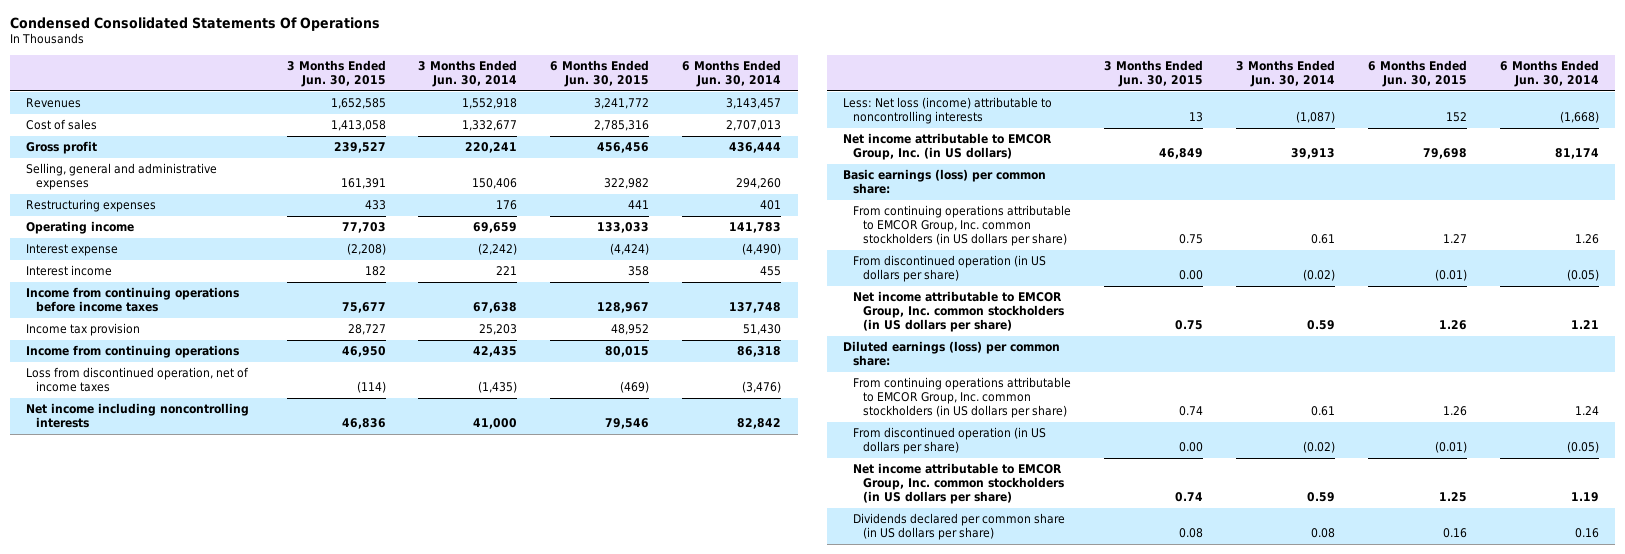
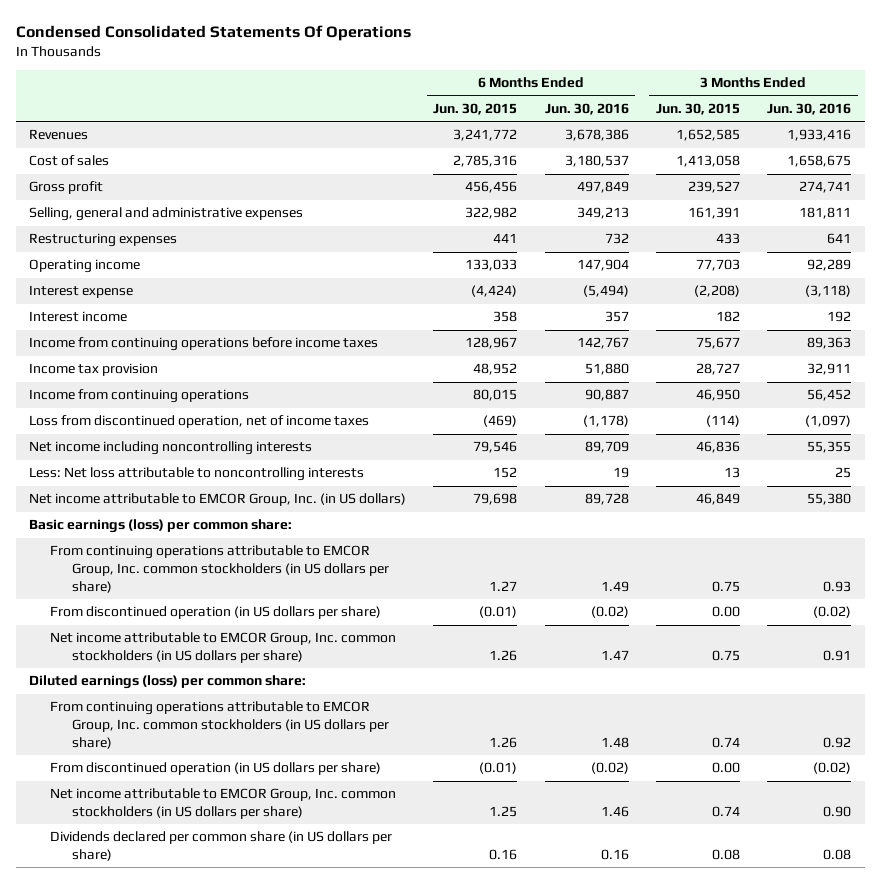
- | 3 Months Ended Jun. 30, 2015 | 3 Months Ended Jun. 30, 2014 | 6 Months Ended Jun. 30, 2015 | 6 Months Ended Jun. 30, 2014
+ | 6 Months Ended Jun. 30, 2015 | 6 Months Ended Jun. 30, 2016 | 3 Months Ended Jun. 30, 2015 | 3 Months Ended Jun. 30, 2016
- Less: Net loss (income) attributable to noncontrolling interests | 13 | (1,087) | 152 | (1,668)
+ Less: Net loss attributable to noncontrolling interests | 152 | 19 | 13 | 25

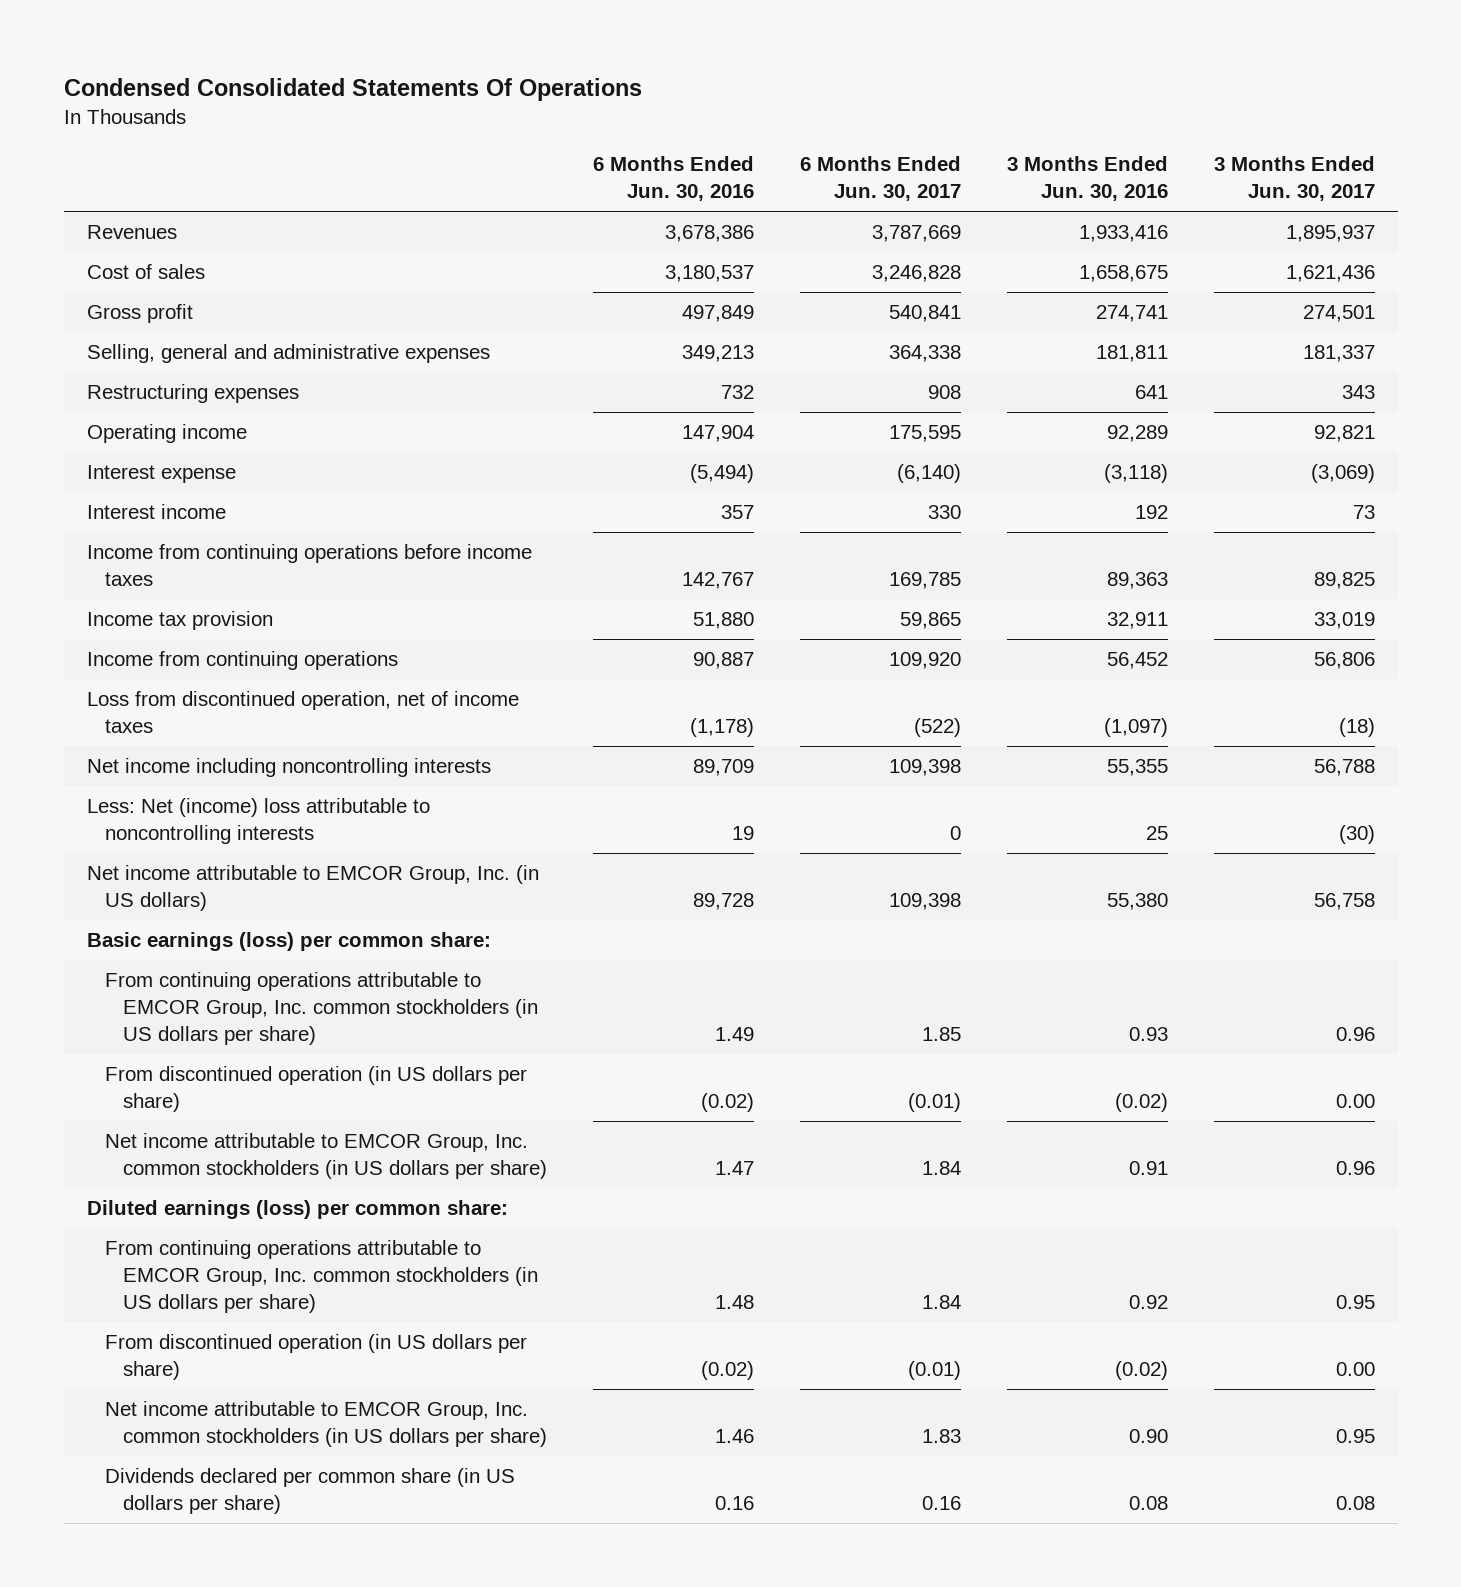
- | 6 Months Ended Jun. 30, 2015 | 6 Months Ended Jun. 30, 2016 | 3 Months Ended Jun. 30, 2015 | 3 Months Ended Jun. 30, 2016
+ | 6 Months Ended Jun. 30, 2016 | 6 Months Ended Jun. 30, 2017 | 3 Months Ended Jun. 30, 2016 | 3 Months Ended Jun. 30, 2017
- Less: Net loss attributable to noncontrolling interests | 152 | 19 | 13 | 25
+ Less: Net (income) loss attributable to noncontrolling interests | 19 | 0 | 25 | (30)

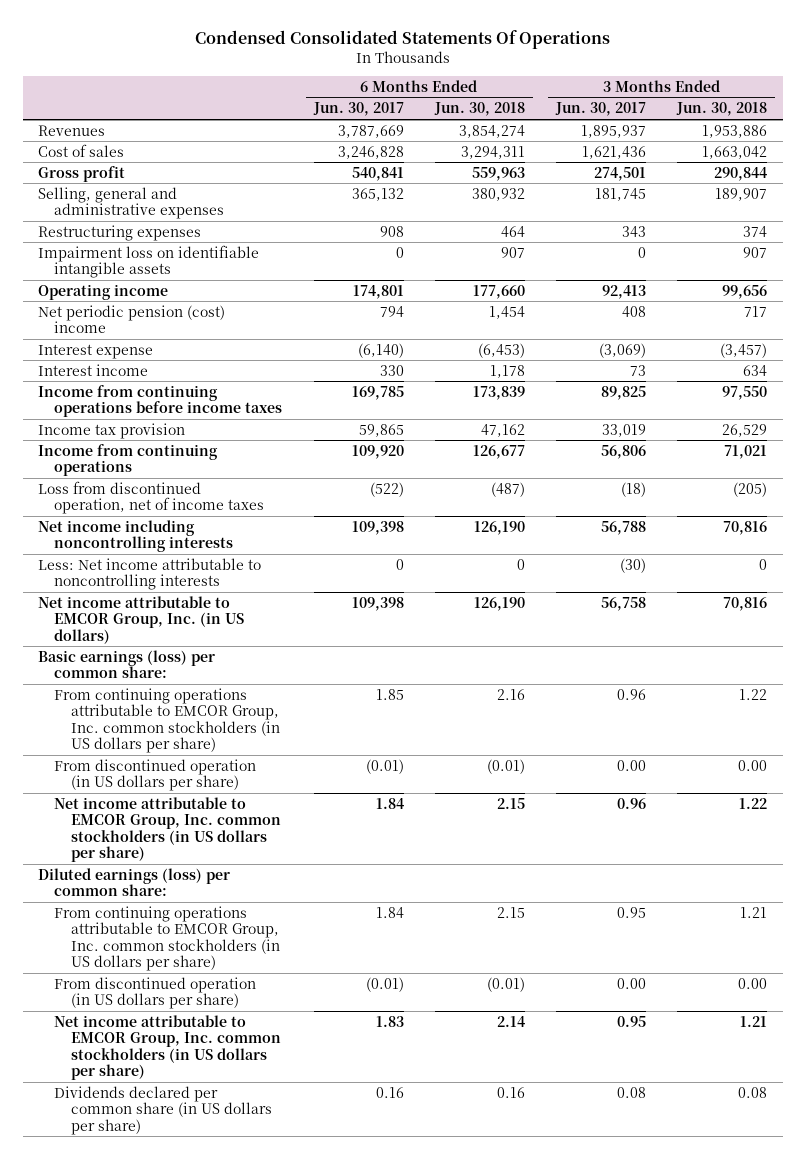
- | 6 Months Ended Jun. 30, 2016 | 6 Months Ended Jun. 30, 2017 | 3 Months Ended Jun. 30, 2016 | 3 Months Ended Jun. 30, 2017
+ | 6 Months Ended Jun. 30, 2017 | 6 Months Ended Jun. 30, 2018 | 3 Months Ended Jun. 30, 2017 | 3 Months Ended Jun. 30, 2018
- Selling, general and administrative expenses | 349,213 | 364,338 | 181,811 | 181,337
+ Selling, general and administrative expenses | 365,132 | 380,932 | 181,745 | 189,907
- Operating income | 147,904 | 175,595 | 92,289 | 92,821
+ Impairment loss on identifiable intangible assets | 0 | 907 | 0 | 907
+ Operating income | 174,801 | 177,660 | 92,413 | 99,656
+ Net periodic pension (cost) income | 794 | 1,454 | 408 | 717
- Less: Net (income) loss attributable to noncontrolling interests | 19 | 0 | 25 | (30)
+ Less: Net income attributable to noncontrolling interests | 0 | 0 | (30) | 0

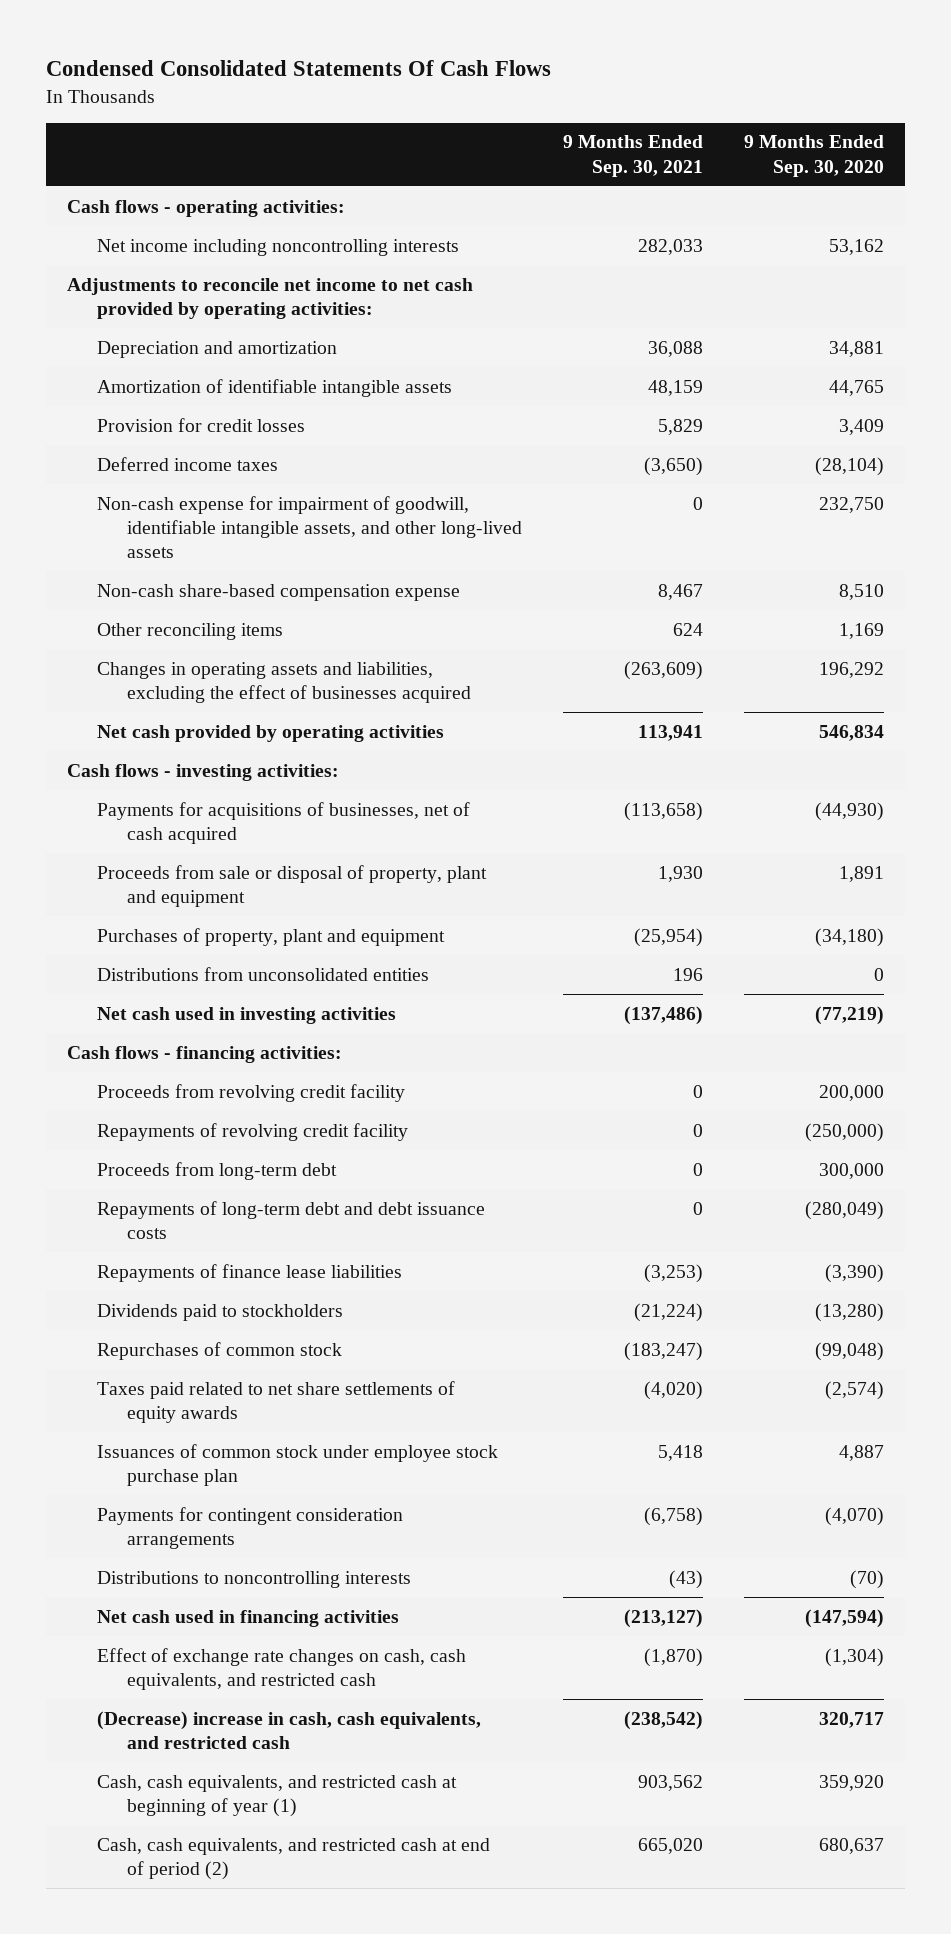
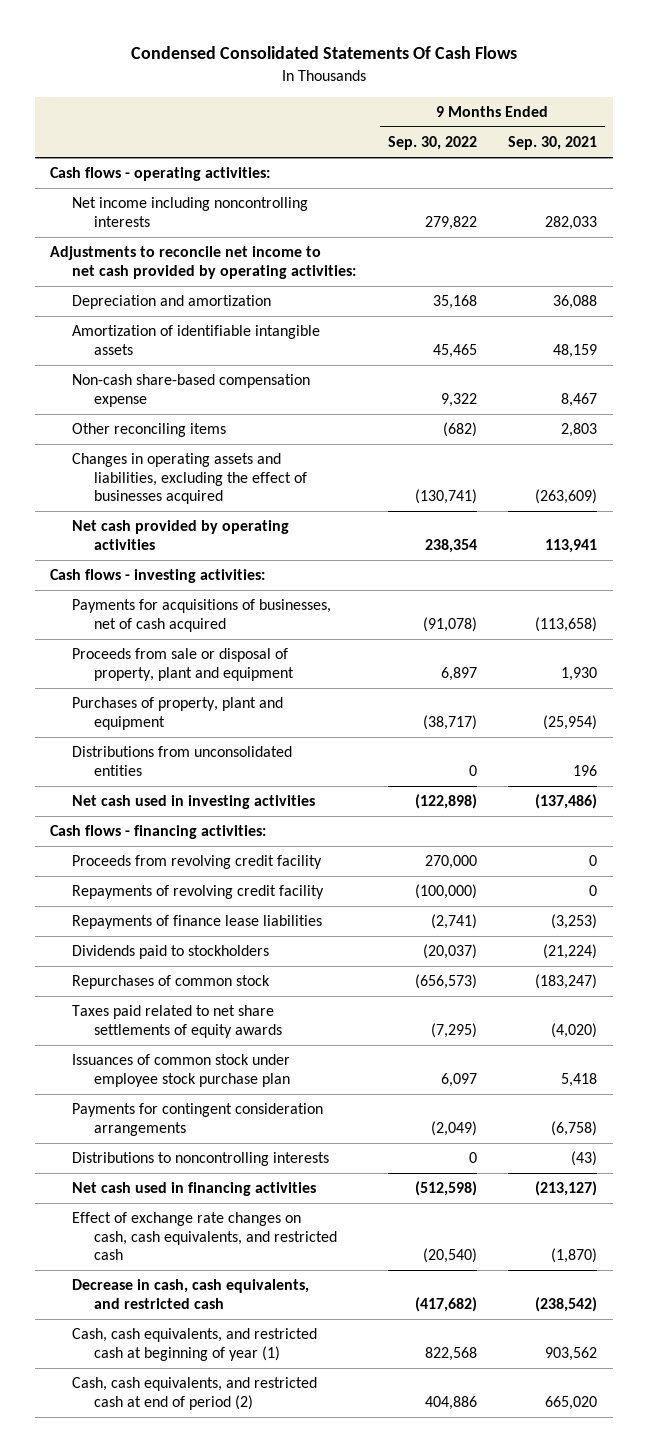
- | 9 Months Ended Sep. 30, 2021 | 9 Months Ended Sep. 30, 2020
+ | 9 Months Ended Sep. 30, 2022 | 9 Months Ended Sep. 30, 2021
- Provision for credit losses | 5,829 | 3,409
- Deferred income taxes | (3,650) | (28,104)
- Non-cash expense for impairment of goodwill, identifiable intangible assets, and other long-lived assets | 0 | 232,750
- Other reconciling items | 624 | 1,169
+ Other reconciling items | (682) | 2,803
- Proceeds from long-term debt | 0 | 300,000
- Repayments of long-term debt and debt issuance costs | 0 | (280,049)
- (Decrease) increase in cash, cash equivalents, and restricted cash | (238,542) | 320,717
+ Decrease in cash, cash equivalents, and restricted cash | (417,682) | (238,542)

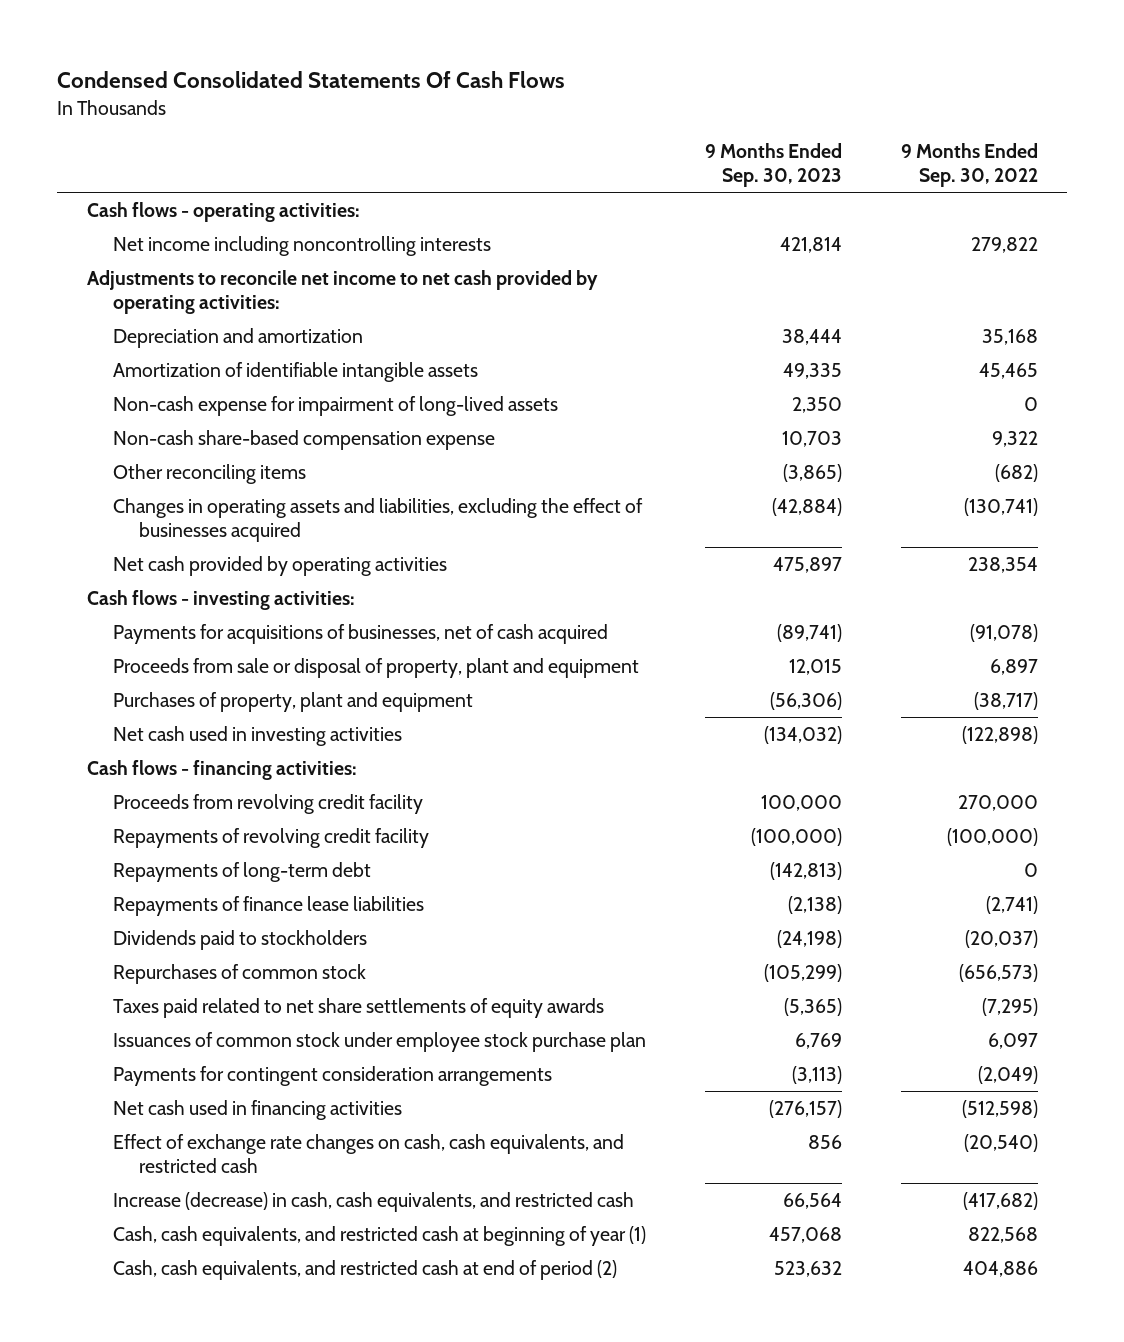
- | 9 Months Ended Sep. 30, 2022 | 9 Months Ended Sep. 30, 2021
+ | 9 Months Ended Sep. 30, 2023 | 9 Months Ended Sep. 30, 2022
+ Non-cash expense for impairment of long-lived assets | 2,350 | 0
- Distributions from unconsolidated entities | 0 | 196
+ Repayments of long-term debt | (142,813) | 0
- Distributions to noncontrolling interests | 0 | (43)
- Decrease in cash, cash equivalents, and restricted cash | (417,682) | (238,542)
+ Increase (decrease) in cash, cash equivalents, and restricted cash | 66,564 | (417,682)

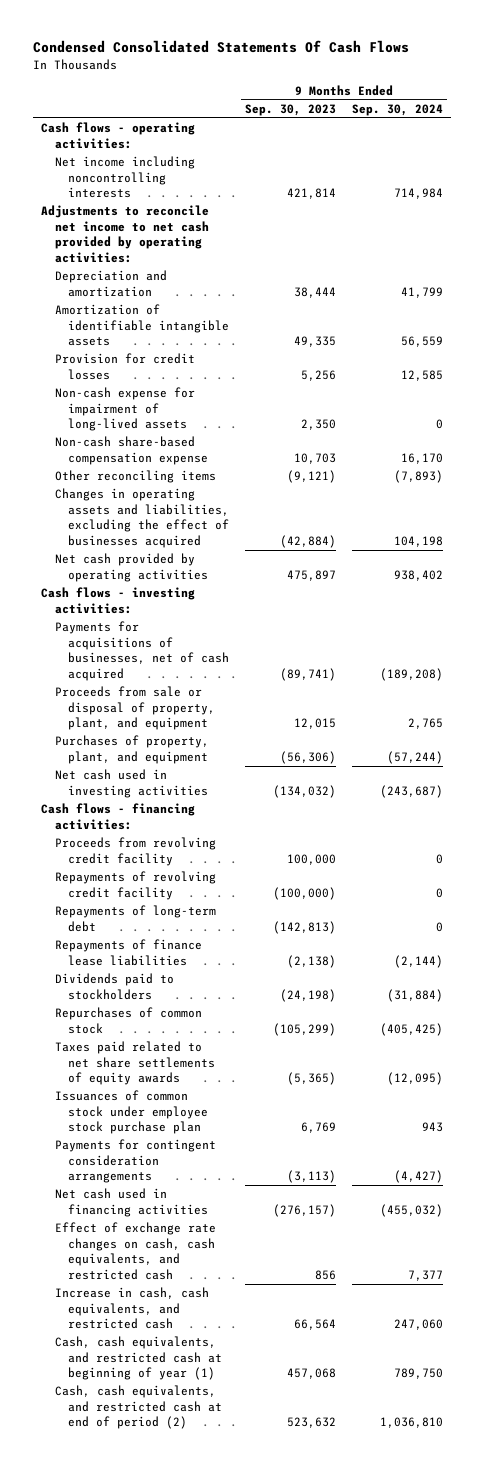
- | 9 Months Ended Sep. 30, 2023 | 9 Months Ended Sep. 30, 2022
+ | 9 Months Ended Sep. 30, 2023 | 9 Months Ended Sep. 30, 2024
+ Provision for credit losses | 5,256 | 12,585
- Other reconciling items | (3,865) | (682)
+ Other reconciling items | (9,121) | (7,893)
- Proceeds from sale or disposal of property, plant and equipment | 12,015 | 6,897
- Purchases of property, plant and equipment | (56,306) | (38,717)
+ Proceeds from sale or disposal of property, plant, and equipment | 12,015 | 2,765
+ Purchases of property, plant, and equipment | (56,306) | (57,244)
- Increase (decrease) in cash, cash equivalents, and restricted cash | 66,564 | (417,682)
+ Increase in cash, cash equivalents, and restricted cash | 66,564 | 247,060

